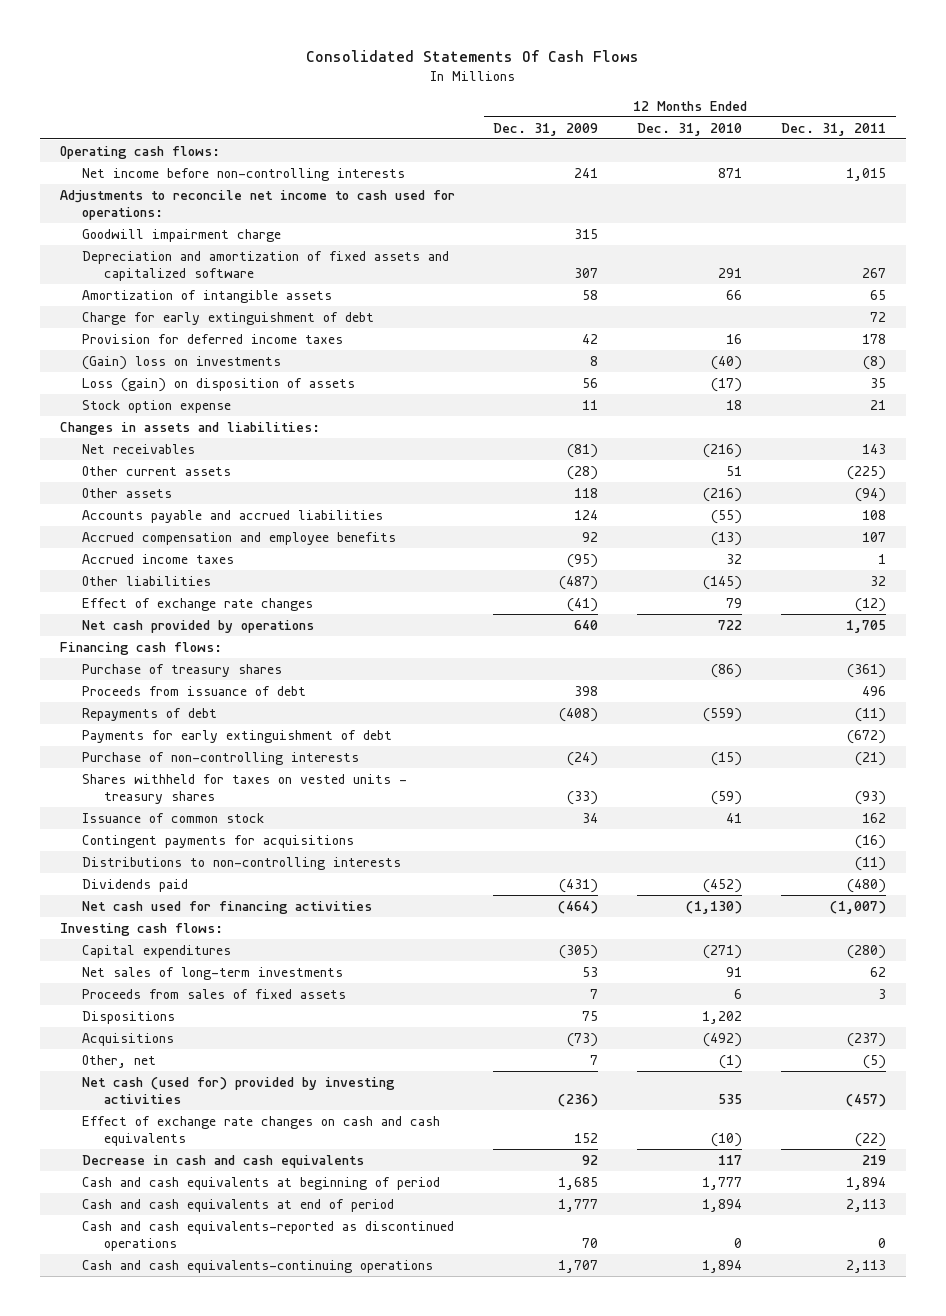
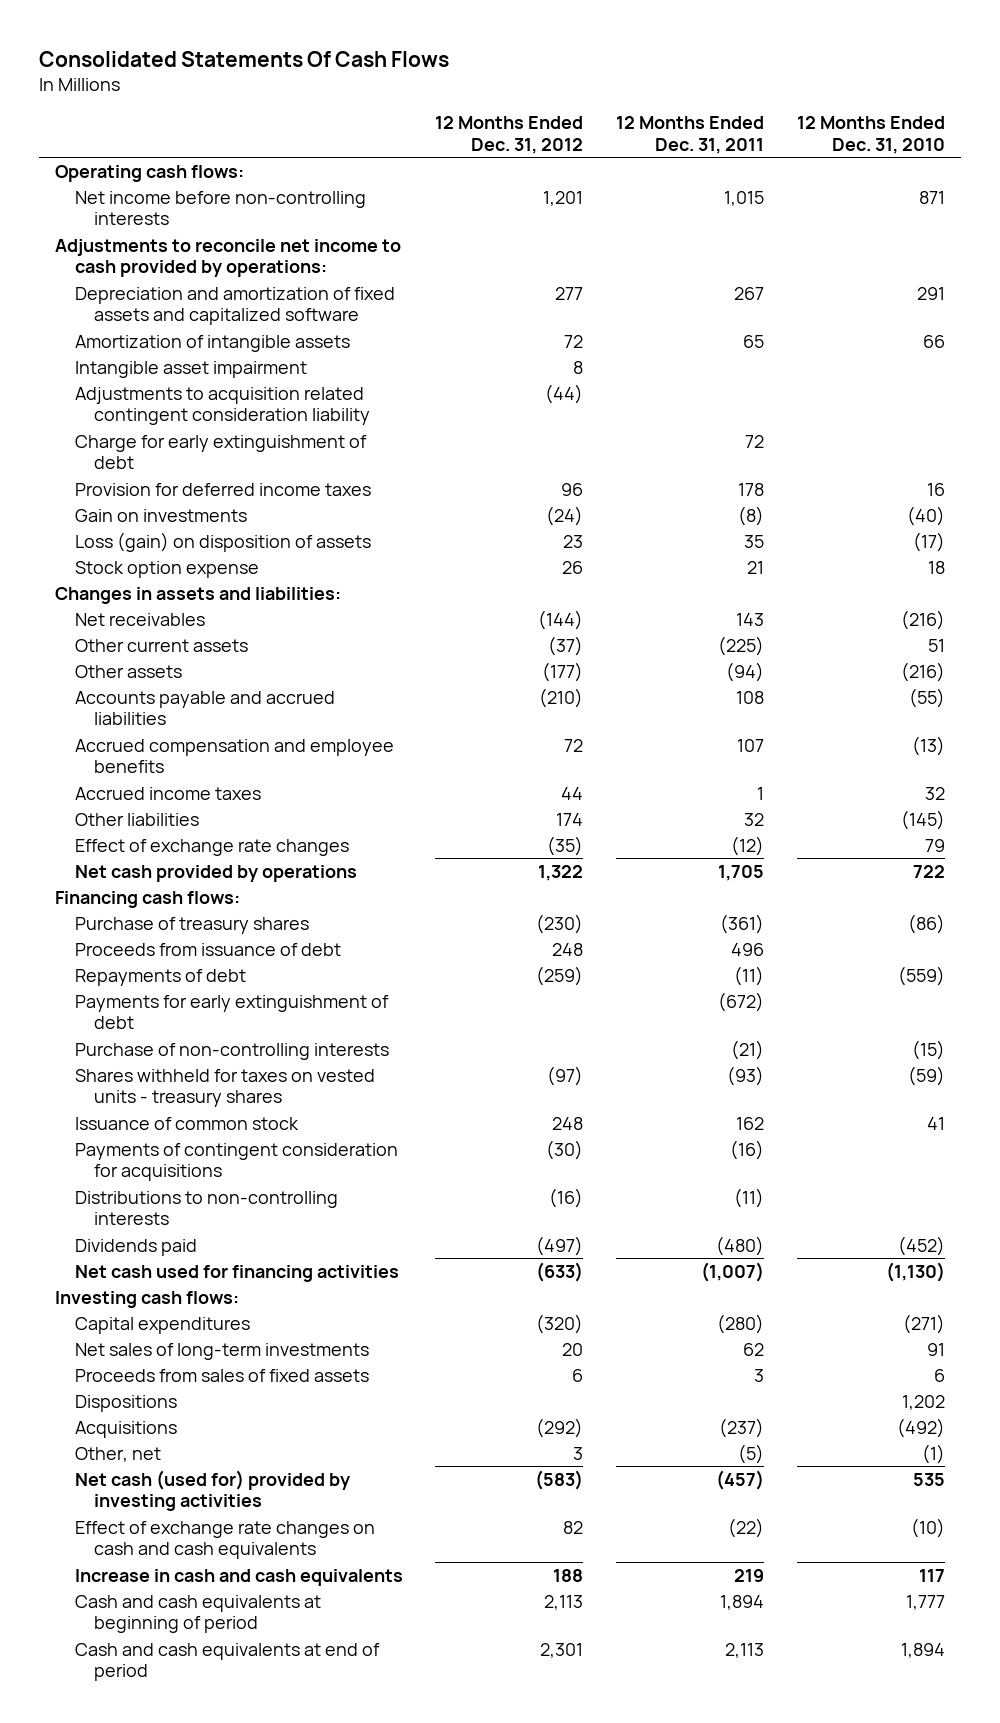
- | 12 Months Ended Dec. 31, 2009 | 12 Months Ended Dec. 31, 2010 | 12 Months Ended Dec. 31, 2011
+ | 12 Months Ended Dec. 31, 2012 | 12 Months Ended Dec. 31, 2011 | 12 Months Ended Dec. 31, 2010
- Adjustments to reconcile net income to cash used for operations:
- Goodwill impairment charge | 315 | |
+ Adjustments to reconcile net income to cash provided by operations:
+ Intangible asset impairment | 8 | |
+ Adjustments to acquisition related contingent consideration liability | (44) | |
- (Gain) loss on investments | 8 | (40) | (8)
+ Gain on investments | (24) | (8) | (40)
- Contingent payments for acquisitions | | | (16)
+ Payments of contingent consideration for acquisitions | (30) | (16) |
- Decrease in cash and cash equivalents | 92 | 117 | 219
+ Increase in cash and cash equivalents | 188 | 219 | 117
- Cash and cash equivalents-reported as discontinued operations | 70 | 0 | 0
- Cash and cash equivalents-continuing operations | 1,707 | 1,894 | 2,113

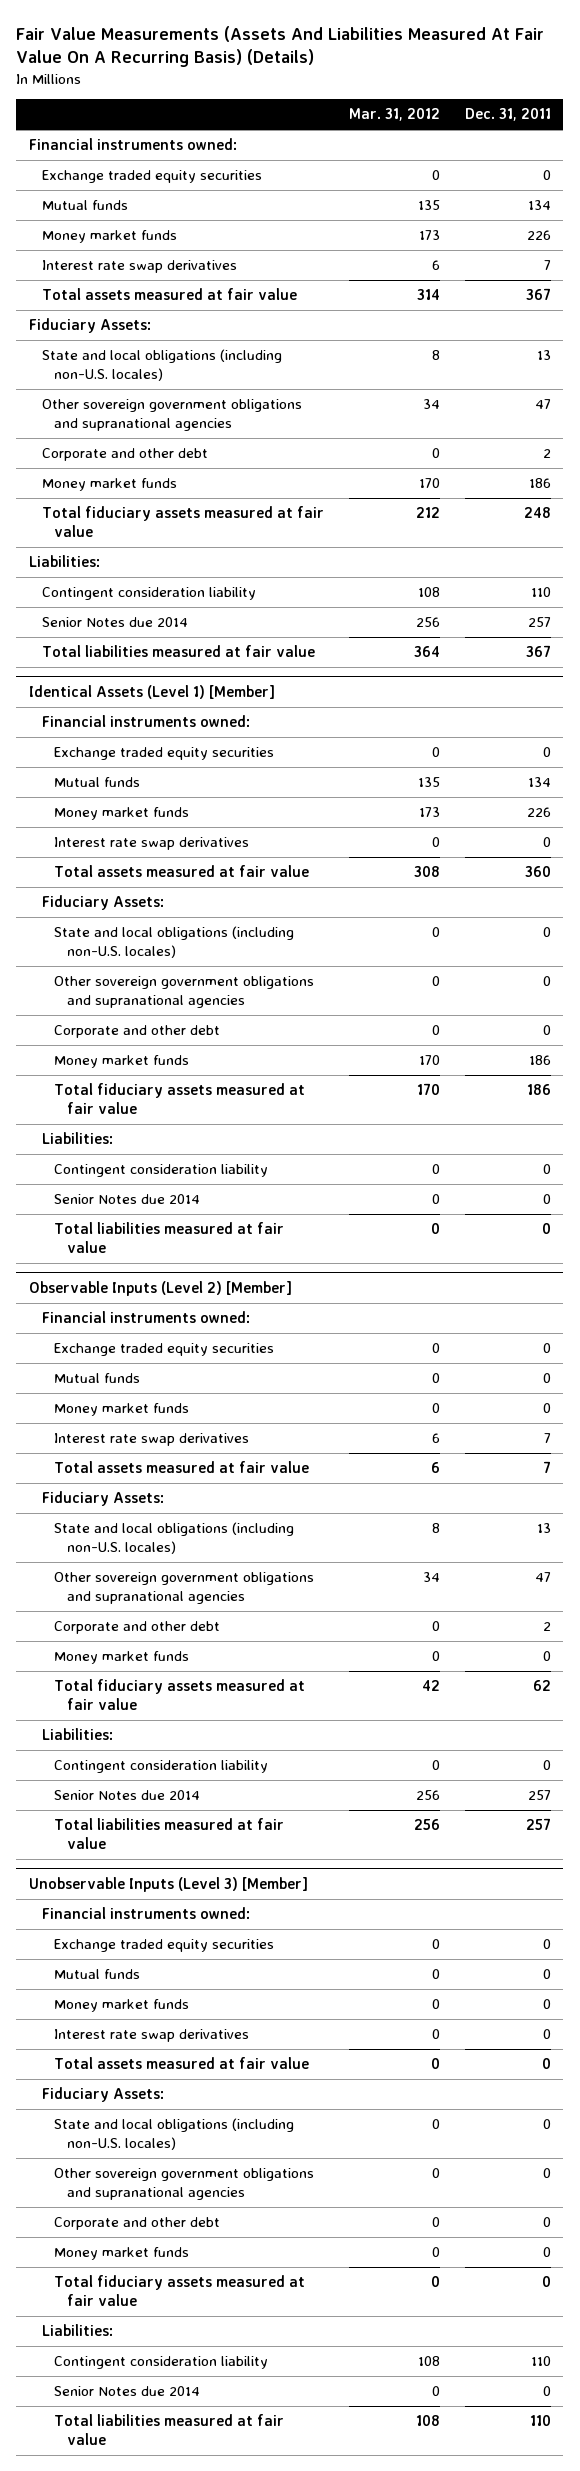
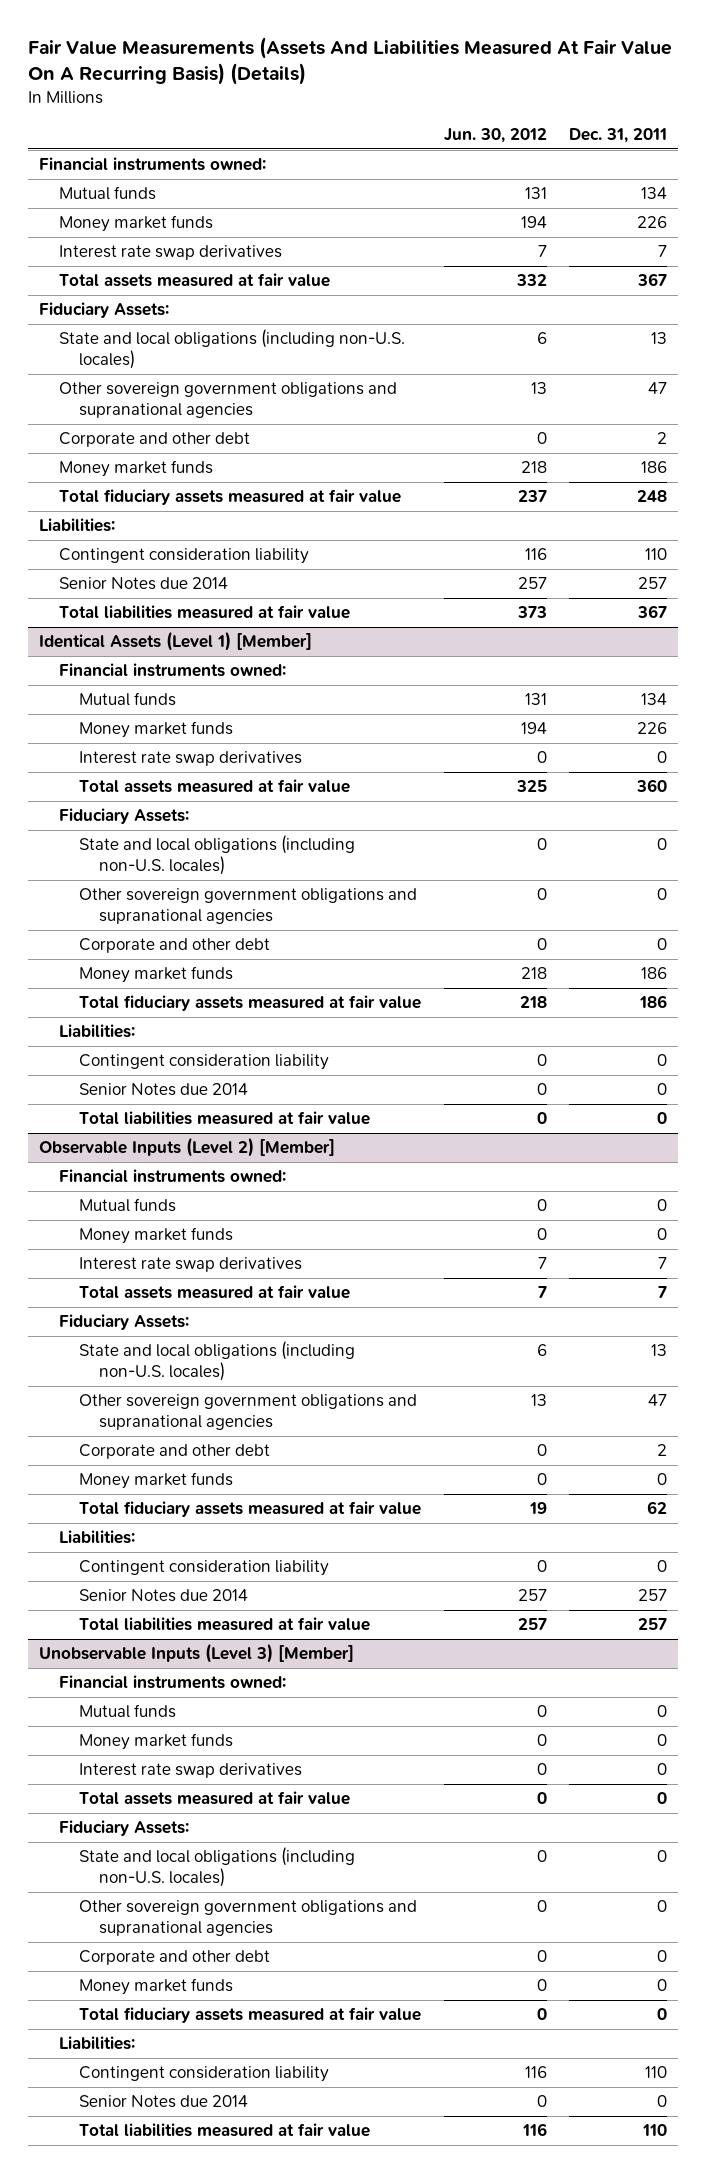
- | Mar. 31, 2012 | Dec. 31, 2011
+ | Jun. 30, 2012 | Dec. 31, 2011
- Exchange traded equity securities | 0 | 0
@ Identical Assets (Level 1) [Member]
- Exchange traded equity securities | 0 | 0
@ Observable Inputs (Level 2) [Member]
- Exchange traded equity securities | 0 | 0
@ Unobservable Inputs (Level 3) [Member]
- Exchange traded equity securities | 0 | 0

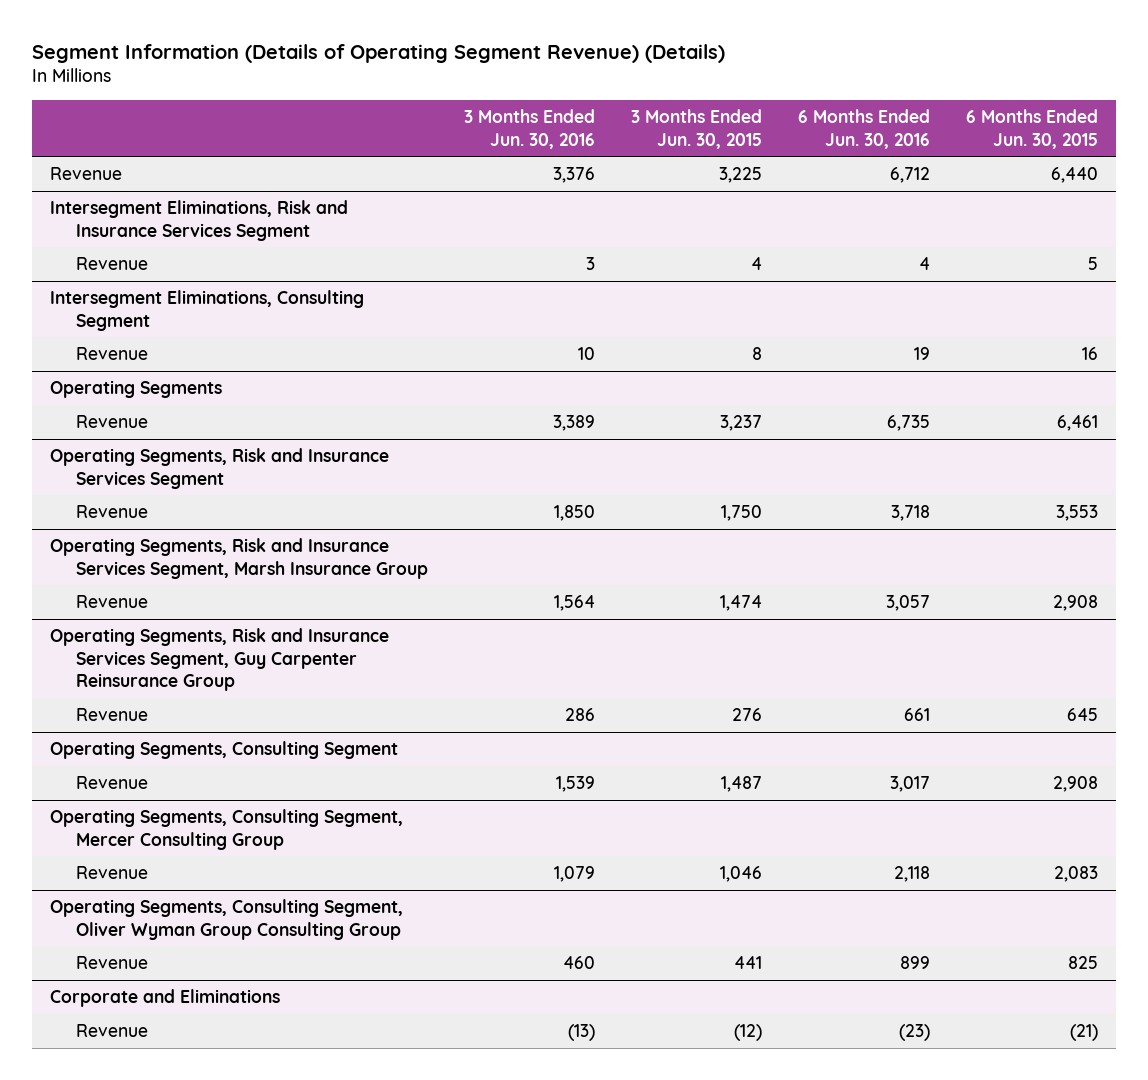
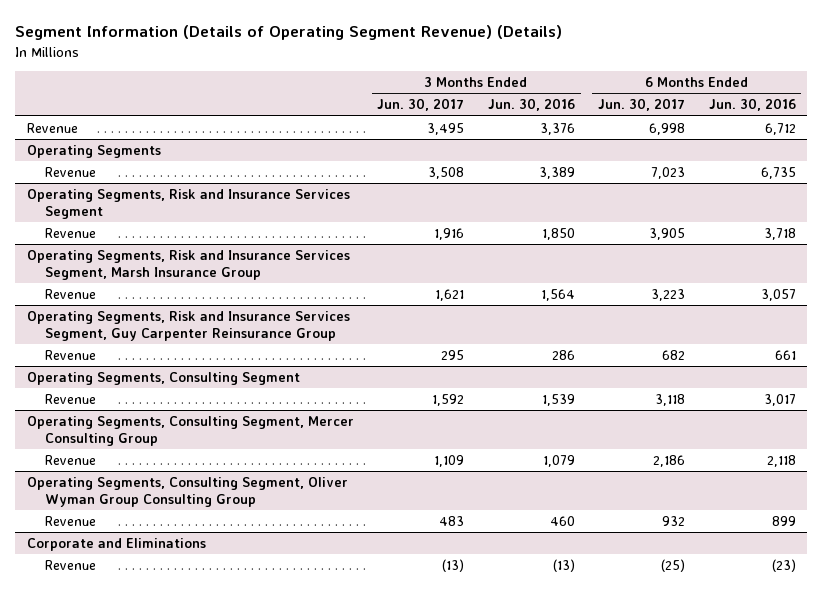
- | 3 Months Ended Jun. 30, 2016 | 3 Months Ended Jun. 30, 2015 | 6 Months Ended Jun. 30, 2016 | 6 Months Ended Jun. 30, 2015
+ | 3 Months Ended Jun. 30, 2017 | 3 Months Ended Jun. 30, 2016 | 6 Months Ended Jun. 30, 2017 | 6 Months Ended Jun. 30, 2016
- Intersegment Eliminations, Risk and Insurance Services Segment
- Revenue | 3 | 4 | 4 | 5
- Intersegment Eliminations, Consulting Segment
- Revenue | 10 | 8 | 19 | 16

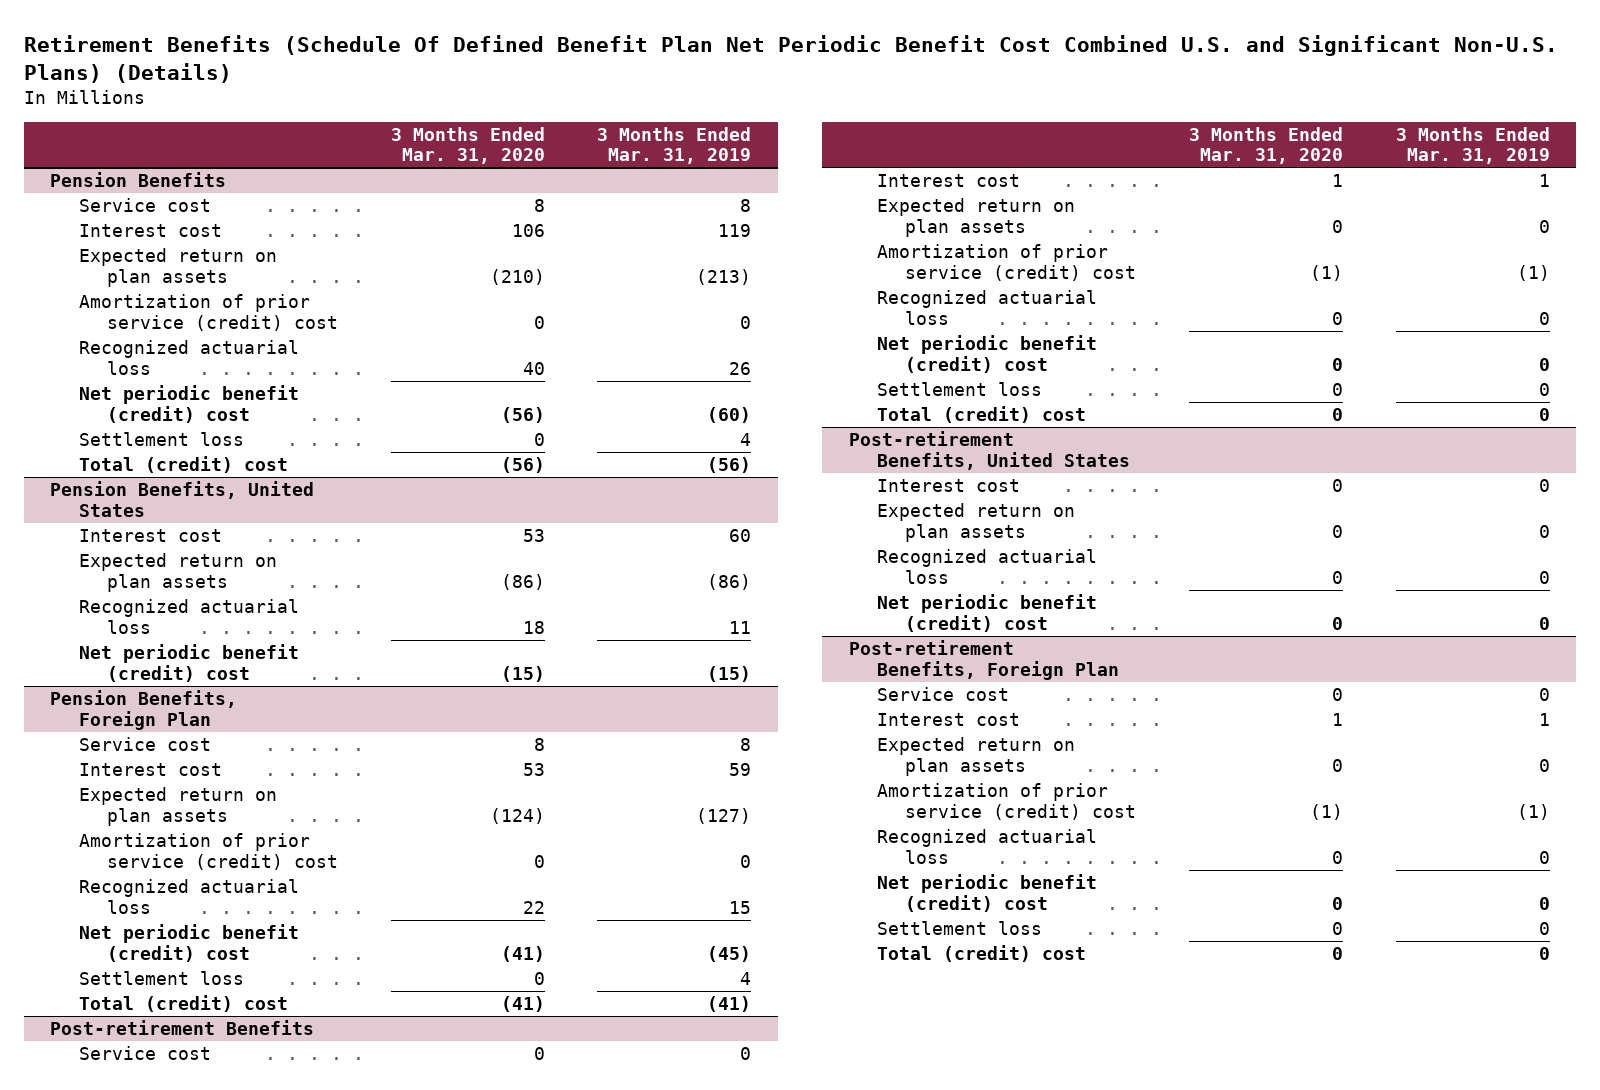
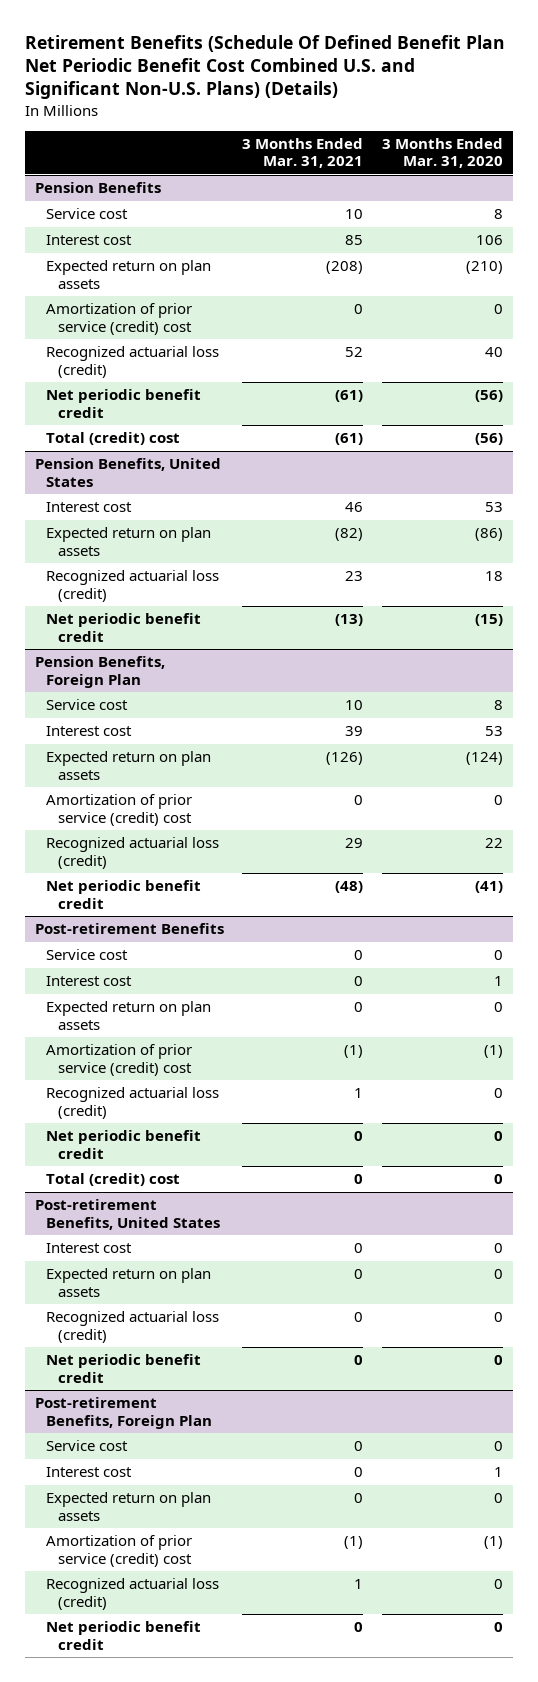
- | 3 Months Ended Mar. 31, 2020 | 3 Months Ended Mar. 31, 2019
+ | 3 Months Ended Mar. 31, 2021 | 3 Months Ended Mar. 31, 2020
@ Pension Benefits
- Recognized actuarial loss | 40 | 26
- Net periodic benefit (credit) cost | (56) | (60)
- Settlement loss | 0 | 4
+ Recognized actuarial loss (credit) | 52 | 40
+ Net periodic benefit credit | (61) | (56)
@ Pension Benefits, United States
- Recognized actuarial loss | 18 | 11
- Net periodic benefit (credit) cost | (15) | (15)
+ Recognized actuarial loss (credit) | 23 | 18
+ Net periodic benefit credit | (13) | (15)
@ Pension Benefits, Foreign Plan
- Recognized actuarial loss | 22 | 15
- Net periodic benefit (credit) cost | (41) | (45)
- Settlement loss | 0 | 4
- Total (credit) cost | (41) | (41)
+ Recognized actuarial loss (credit) | 29 | 22
+ Net periodic benefit credit | (48) | (41)
@ Post-retirement Benefits
- Recognized actuarial loss | 0 | 0
- Net periodic benefit (credit) cost | 0 | 0
- Settlement loss | 0 | 0
+ Recognized actuarial loss (credit) | 1 | 0
+ Net periodic benefit credit | 0 | 0
@ Post-retirement Benefits, United States
- Recognized actuarial loss | 0 | 0
- Net periodic benefit (credit) cost | 0 | 0
+ Recognized actuarial loss (credit) | 0 | 0
+ Net periodic benefit credit | 0 | 0
@ Post-retirement Benefits, Foreign Plan
- Recognized actuarial loss | 0 | 0
- Net periodic benefit (credit) cost | 0 | 0
- Settlement loss | 0 | 0
- Total (credit) cost | 0 | 0
+ Recognized actuarial loss (credit) | 1 | 0
+ Net periodic benefit credit | 0 | 0

